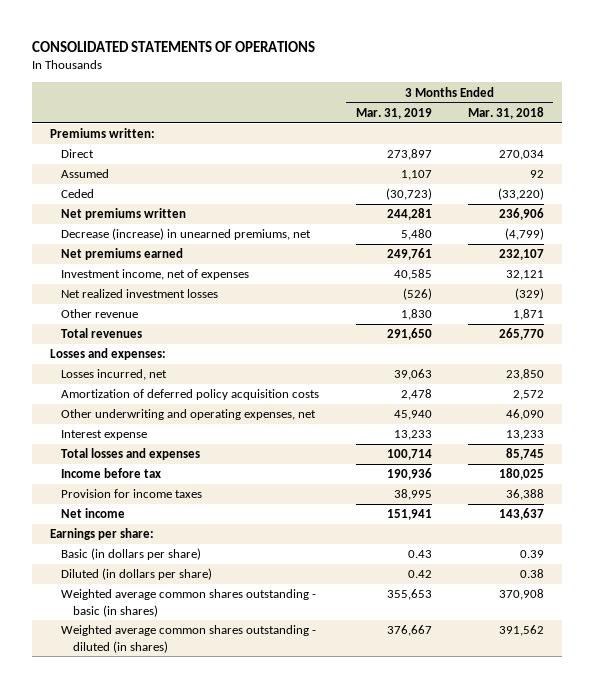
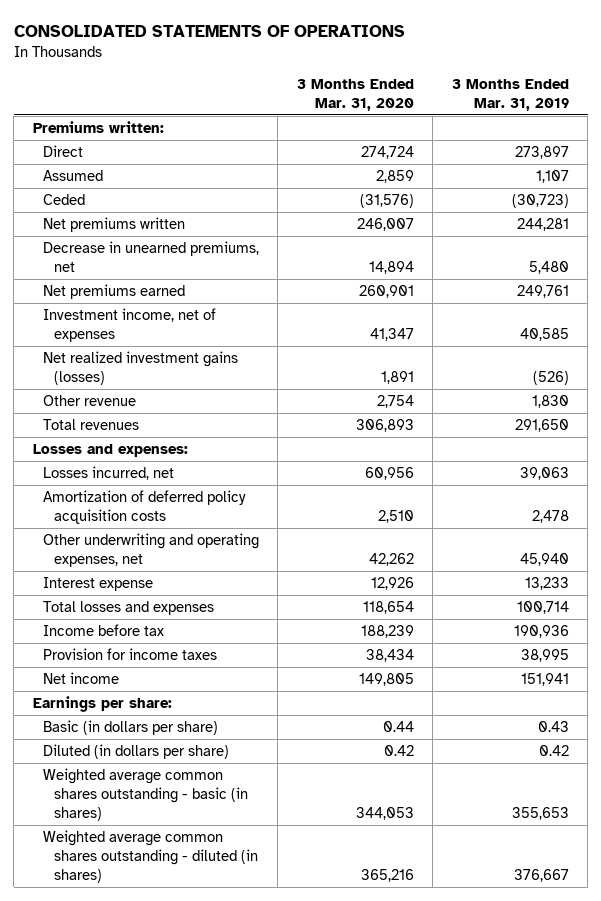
- | 3 Months Ended Mar. 31, 2019 | 3 Months Ended Mar. 31, 2018
+ | 3 Months Ended Mar. 31, 2020 | 3 Months Ended Mar. 31, 2019
- Decrease (increase) in unearned premiums, net | 5,480 | (4,799)
+ Decrease in unearned premiums, net | 14,894 | 5,480
- Net realized investment losses | (526) | (329)
+ Net realized investment gains (losses) | 1,891 | (526)

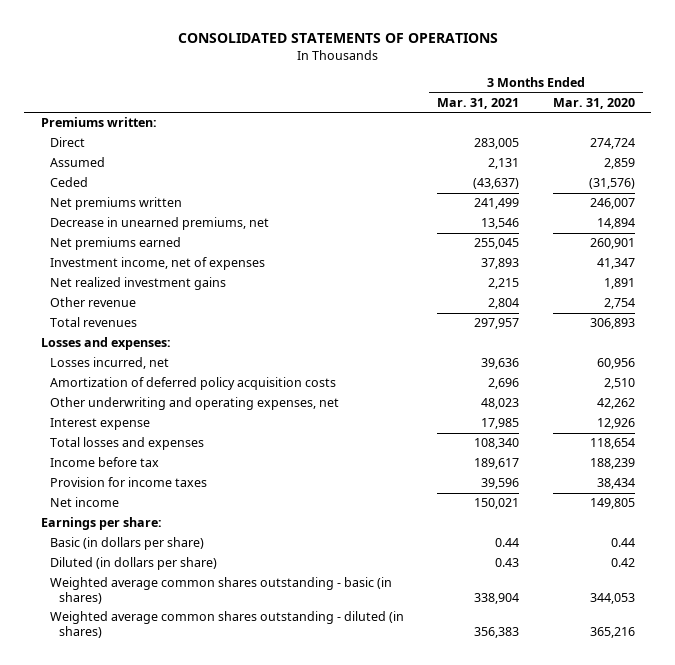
- | 3 Months Ended Mar. 31, 2020 | 3 Months Ended Mar. 31, 2019
+ | 3 Months Ended Mar. 31, 2021 | 3 Months Ended Mar. 31, 2020
- Net realized investment gains (losses) | 1,891 | (526)
+ Net realized investment gains | 2,215 | 1,891

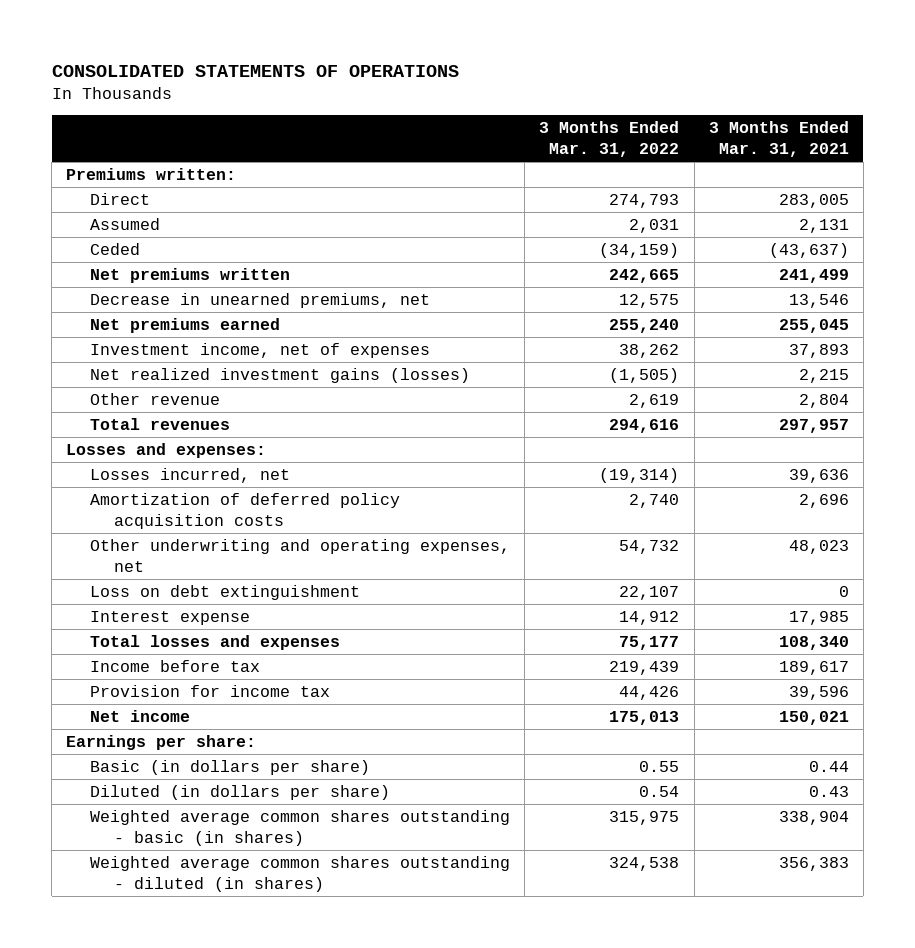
- | 3 Months Ended Mar. 31, 2021 | 3 Months Ended Mar. 31, 2020
+ | 3 Months Ended Mar. 31, 2022 | 3 Months Ended Mar. 31, 2021
- Net realized investment gains | 2,215 | 1,891
+ Net realized investment gains (losses) | (1,505) | 2,215
+ Loss on debt extinguishment | 22,107 | 0
- Provision for income taxes | 39,596 | 38,434
+ Provision for income tax | 44,426 | 39,596

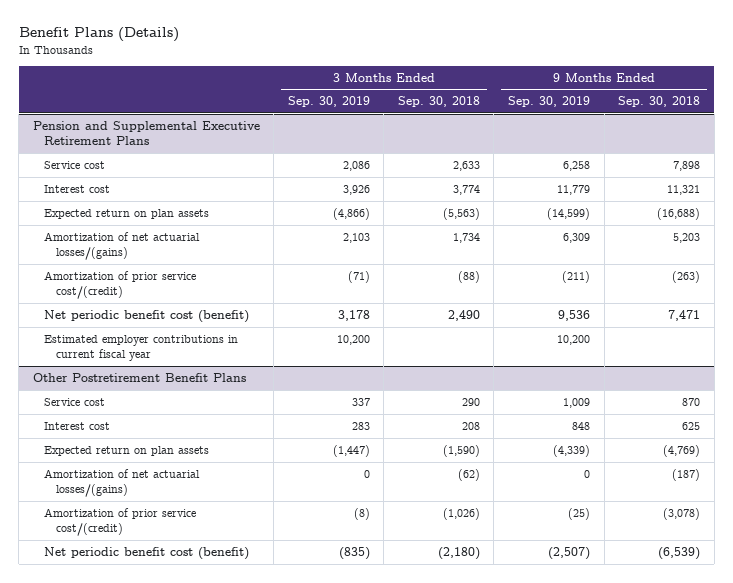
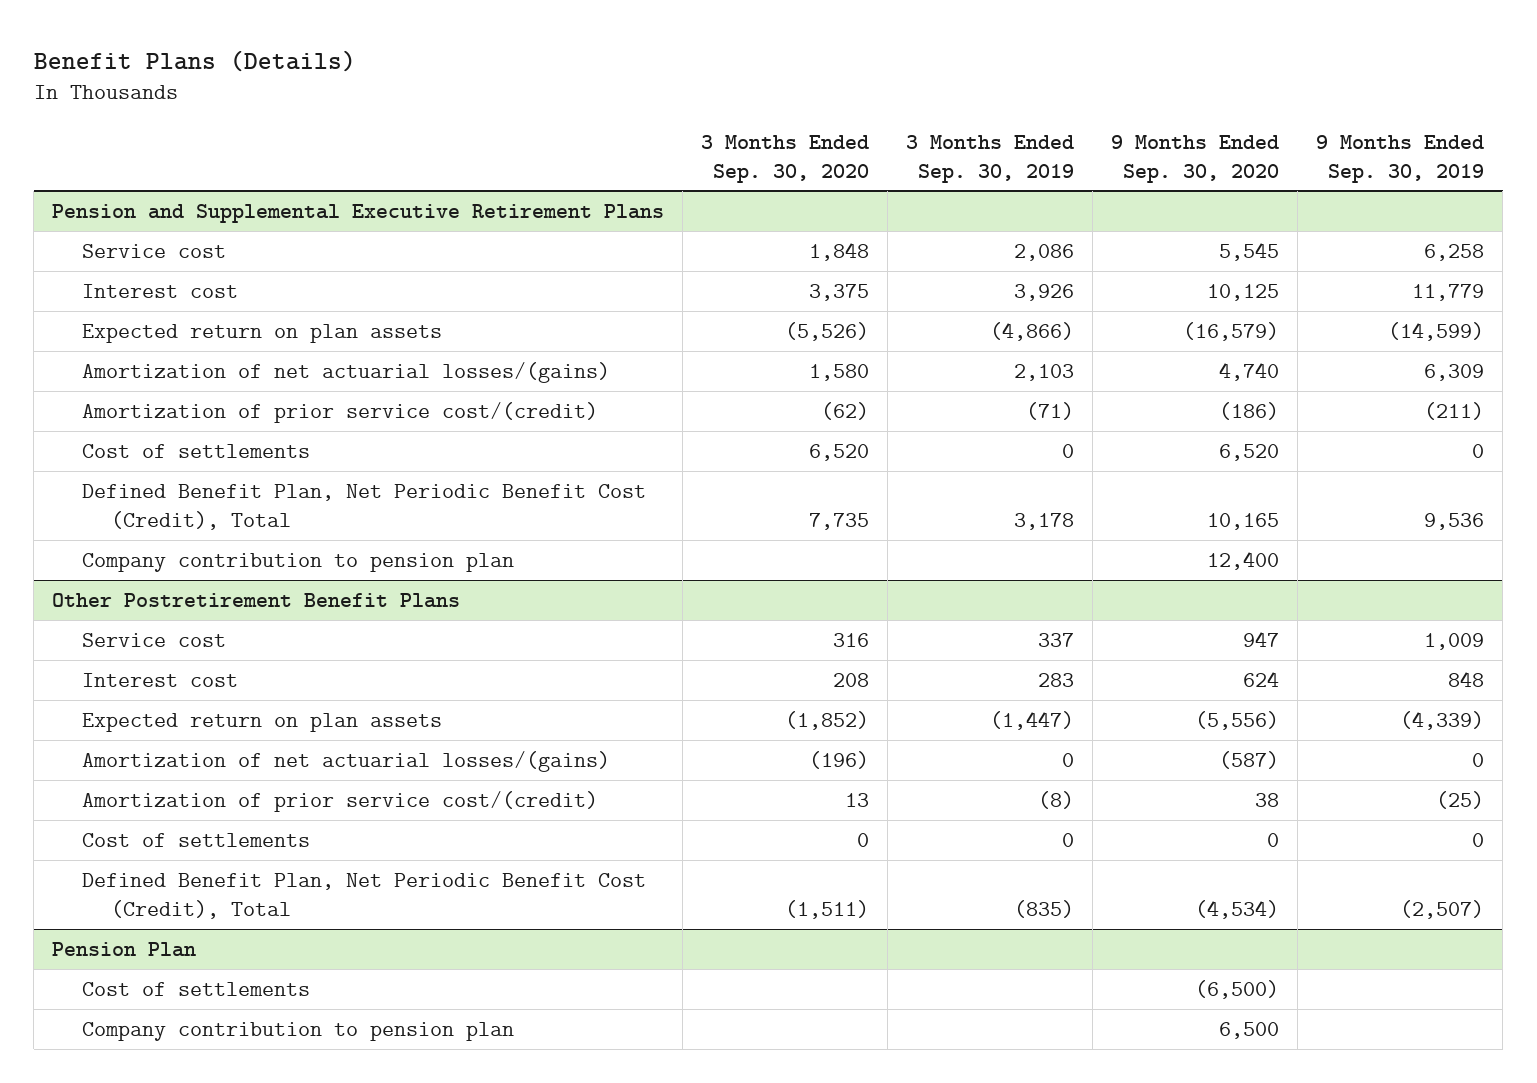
- | 3 Months Ended Sep. 30, 2019 | 3 Months Ended Sep. 30, 2018 | 9 Months Ended Sep. 30, 2019 | 9 Months Ended Sep. 30, 2018
+ | 3 Months Ended Sep. 30, 2020 | 3 Months Ended Sep. 30, 2019 | 9 Months Ended Sep. 30, 2020 | 9 Months Ended Sep. 30, 2019
@ Pension and Supplemental Executive Retirement Plans
- Net periodic benefit cost (benefit) | 3,178 | 2,490 | 9,536 | 7,471
- Estimated employer contributions in current fiscal year | 10,200 | | 10,200 |
+ Cost of settlements | 6,520 | 0 | 6,520 | 0
+ Defined Benefit Plan, Net Periodic Benefit Cost (Credit), Total | 7,735 | 3,178 | 10,165 | 9,536
+ Company contribution to pension plan | | | 12,400 |
@ Other Postretirement Benefit Plans
- Net periodic benefit cost (benefit) | (835) | (2,180) | (2,507) | (6,539)
+ Cost of settlements | 0 | 0 | 0 | 0
+ Defined Benefit Plan, Net Periodic Benefit Cost (Credit), Total | (1,511) | (835) | (4,534) | (2,507)
+ Pension Plan
+ Cost of settlements | | | (6,500) |
+ Company contribution to pension plan | | | 6,500 |

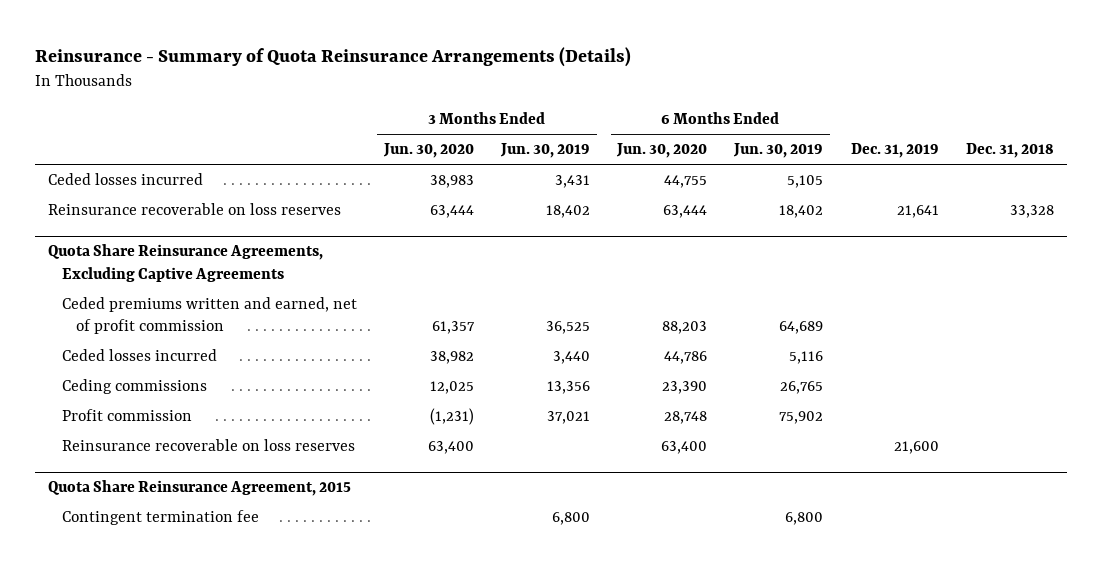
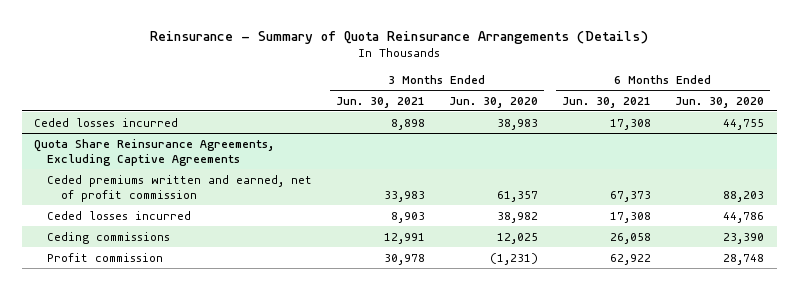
- | 3 Months Ended Jun. 30, 2020 | 3 Months Ended Jun. 30, 2019 | 6 Months Ended Jun. 30, 2020 | 6 Months Ended Jun. 30, 2019 | Dec. 31, 2019 | Dec. 31, 2018
+ | 3 Months Ended Jun. 30, 2021 | 3 Months Ended Jun. 30, 2020 | 6 Months Ended Jun. 30, 2021 | 6 Months Ended Jun. 30, 2020
- Reinsurance recoverable on loss reserves | 63,444 | 18,402 | 63,444 | 18,402 | 21,641 | 33,328
@ Quota Share Reinsurance Agreements, Excluding Captive Agreements
- Reinsurance recoverable on loss reserves | 63,400 | | 63,400 | | 21,600 |
- Quota Share Reinsurance Agreement, 2015
- Contingent termination fee | | 6,800 | | 6,800 | |

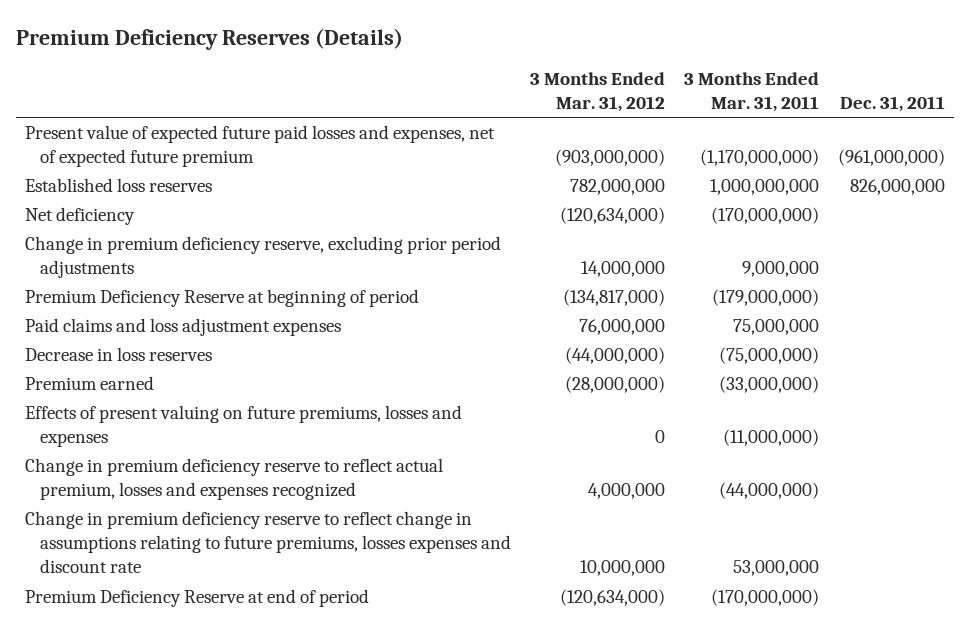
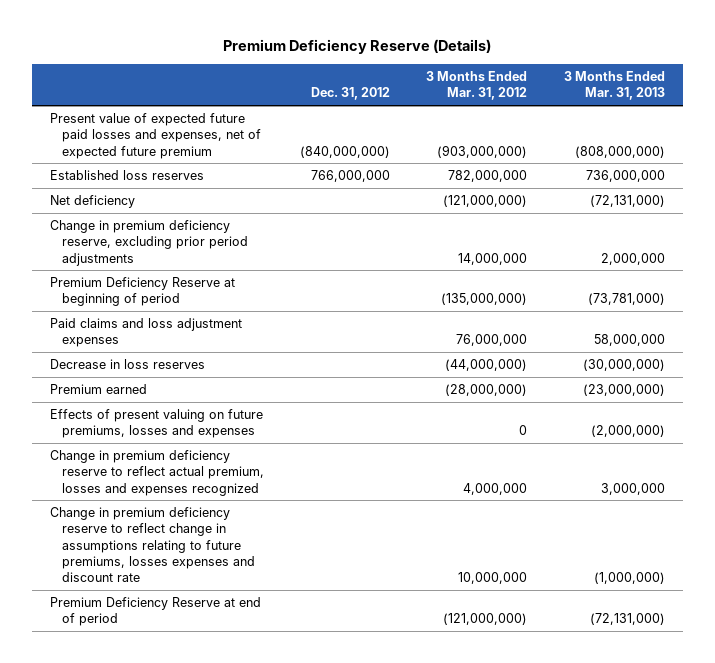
- Premium Deficiency Reserves (Details)
+ Premium Deficiency Reserve (Details)
- | 3 Months Ended Mar. 31, 2012 | 3 Months Ended Mar. 31, 2011 | Dec. 31, 2011
+ | Dec. 31, 2012 | 3 Months Ended Mar. 31, 2012 | 3 Months Ended Mar. 31, 2013
- Net deficiency | (120,634,000) | (170,000,000) |
+ Net deficiency | | (121,000,000) | (72,131,000)
- Premium Deficiency Reserve at beginning of period | (134,817,000) | (179,000,000) |
+ Premium Deficiency Reserve at beginning of period | | (135,000,000) | (73,781,000)
- Premium Deficiency Reserve at end of period | (120,634,000) | (170,000,000) |
+ Premium Deficiency Reserve at end of period | | (121,000,000) | (72,131,000)

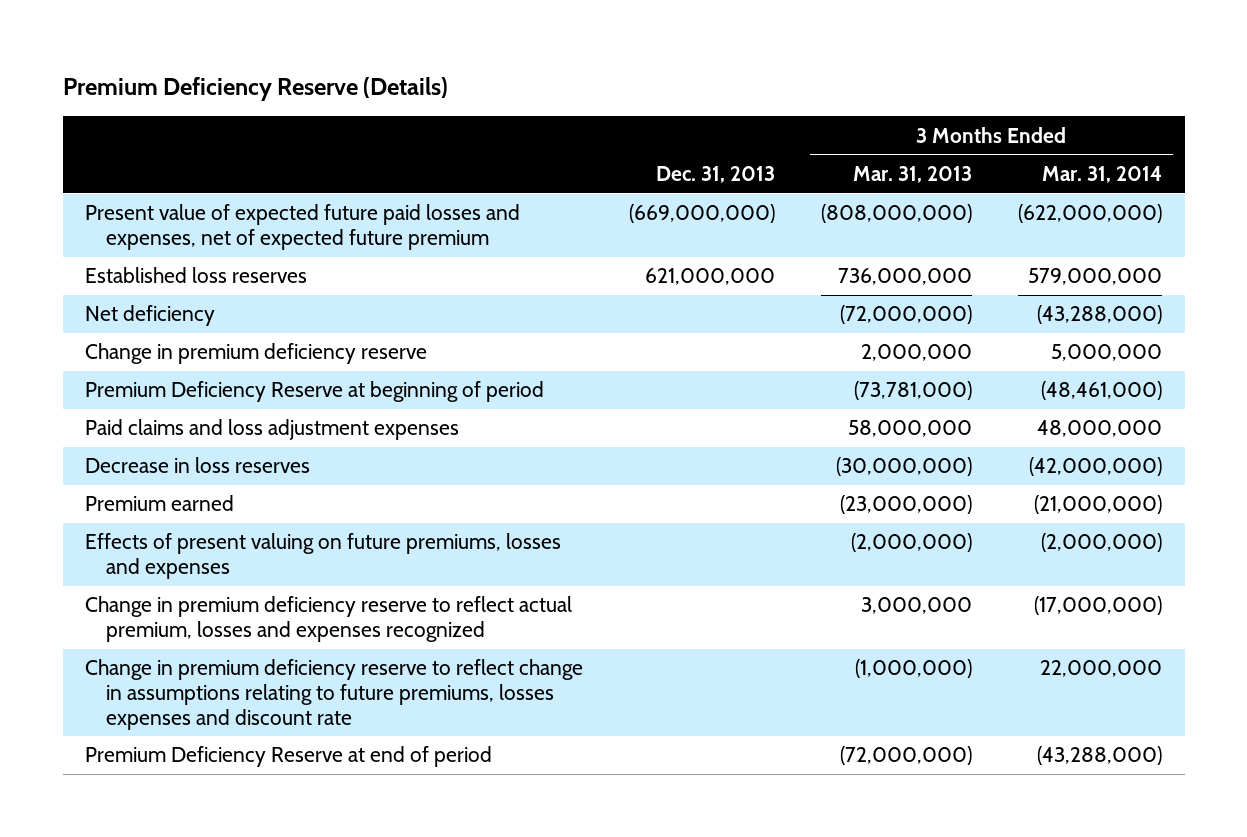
- | Dec. 31, 2012 | 3 Months Ended Mar. 31, 2012 | 3 Months Ended Mar. 31, 2013
+ | Dec. 31, 2013 | 3 Months Ended Mar. 31, 2013 | 3 Months Ended Mar. 31, 2014
- Net deficiency | | (121,000,000) | (72,131,000)
- Change in premium deficiency reserve, excluding prior period adjustments | | 14,000,000 | 2,000,000
+ Net deficiency | | (72,000,000) | (43,288,000)
+ Change in premium deficiency reserve | | 2,000,000 | 5,000,000
- Premium Deficiency Reserve at end of period | | (121,000,000) | (72,131,000)
+ Premium Deficiency Reserve at end of period | | (72,000,000) | (43,288,000)

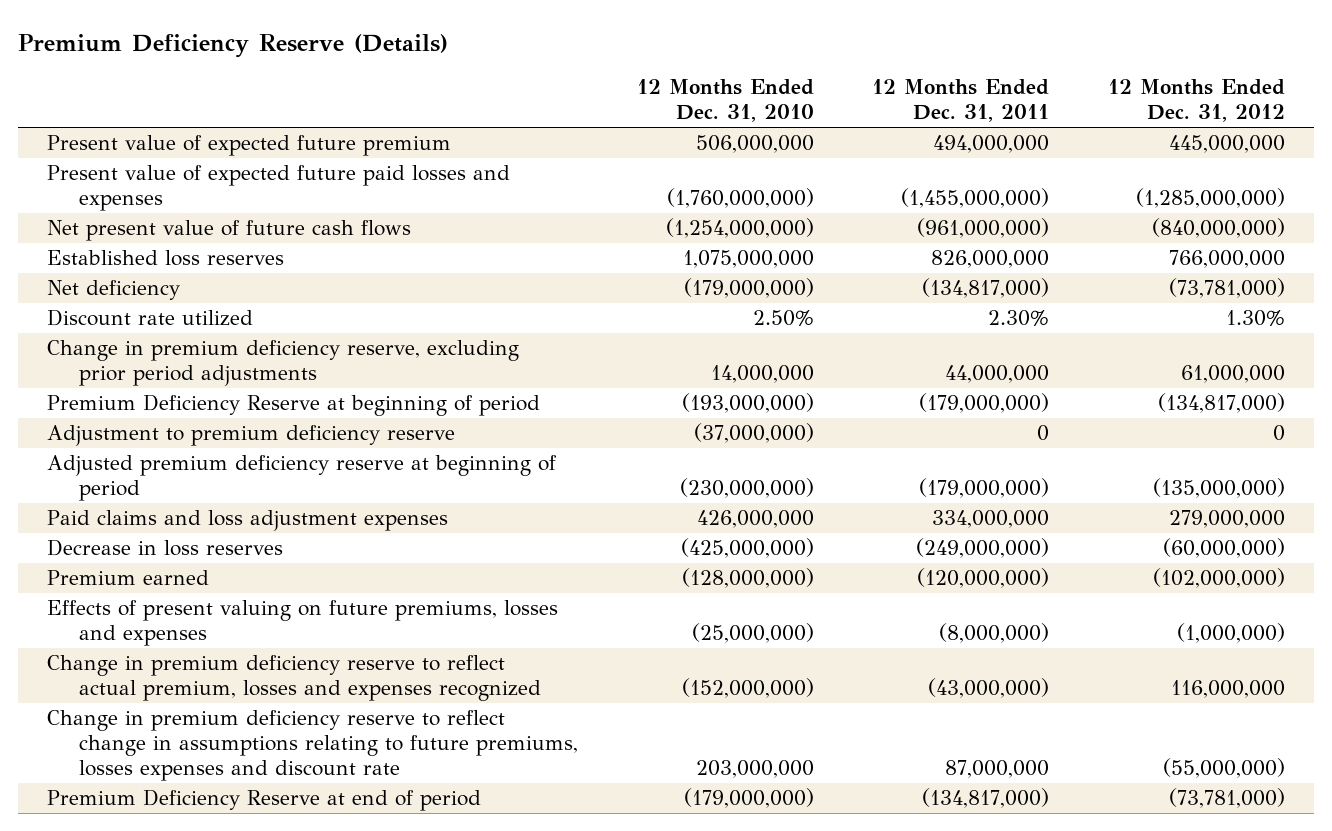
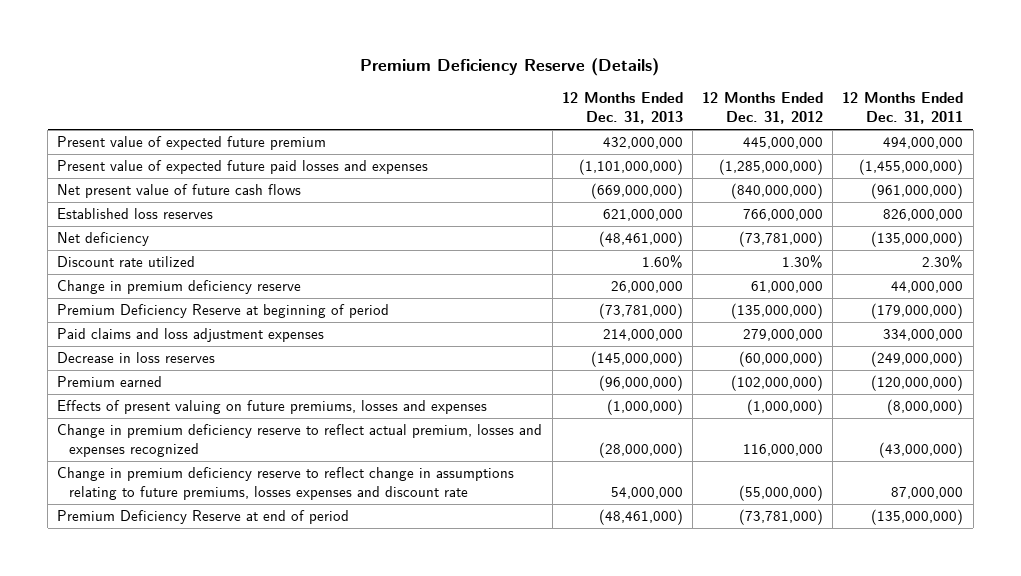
- | 12 Months Ended Dec. 31, 2010 | 12 Months Ended Dec. 31, 2011 | 12 Months Ended Dec. 31, 2012
+ | 12 Months Ended Dec. 31, 2013 | 12 Months Ended Dec. 31, 2012 | 12 Months Ended Dec. 31, 2011
- Net deficiency | (179,000,000) | (134,817,000) | (73,781,000)
+ Net deficiency | (48,461,000) | (73,781,000) | (135,000,000)
- Change in premium deficiency reserve, excluding prior period adjustments | 14,000,000 | 44,000,000 | 61,000,000
- Premium Deficiency Reserve at beginning of period | (193,000,000) | (179,000,000) | (134,817,000)
- Adjustment to premium deficiency reserve | (37,000,000) | 0 | 0
- Adjusted premium deficiency reserve at beginning of period | (230,000,000) | (179,000,000) | (135,000,000)
+ Change in premium deficiency reserve | 26,000,000 | 61,000,000 | 44,000,000
+ Premium Deficiency Reserve at beginning of period | (73,781,000) | (135,000,000) | (179,000,000)
- Premium Deficiency Reserve at end of period | (179,000,000) | (134,817,000) | (73,781,000)
+ Premium Deficiency Reserve at end of period | (48,461,000) | (73,781,000) | (135,000,000)

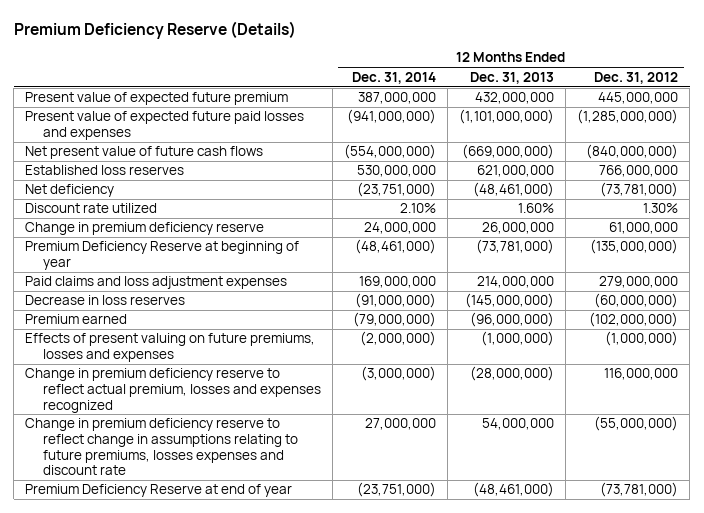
- | 12 Months Ended Dec. 31, 2013 | 12 Months Ended Dec. 31, 2012 | 12 Months Ended Dec. 31, 2011
+ | 12 Months Ended Dec. 31, 2014 | 12 Months Ended Dec. 31, 2013 | 12 Months Ended Dec. 31, 2012
- Premium Deficiency Reserve at beginning of period | (73,781,000) | (135,000,000) | (179,000,000)
+ Premium Deficiency Reserve at beginning of year | (48,461,000) | (73,781,000) | (135,000,000)
- Premium Deficiency Reserve at end of period | (48,461,000) | (73,781,000) | (135,000,000)
+ Premium Deficiency Reserve at end of year | (23,751,000) | (48,461,000) | (73,781,000)

